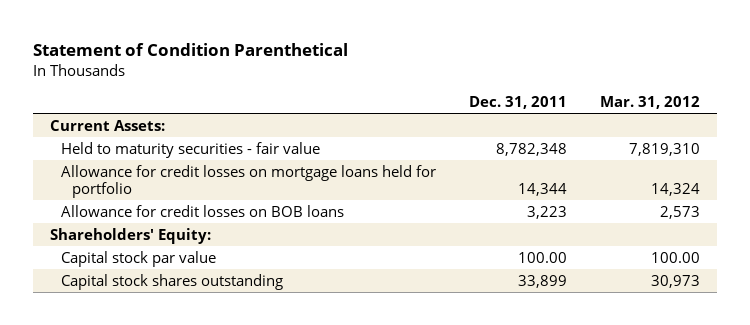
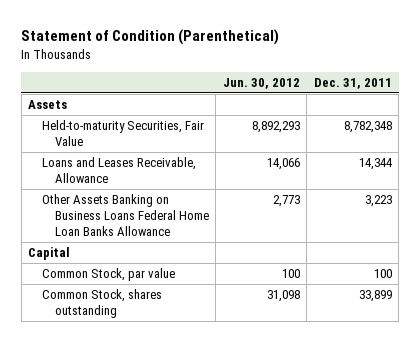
- Statement of Condition Parenthetical
+ Statement of Condition (Parenthetical)
- | Dec. 31, 2011 | Mar. 31, 2012
+ | Jun. 30, 2012 | Dec. 31, 2011
- Current Assets:
- Held to maturity securities - fair value | 8,782,348 | 7,819,310
- Allowance for credit losses on mortgage loans held for portfolio | 14,344 | 14,324
- Allowance for credit losses on BOB loans | 3,223 | 2,573
- Shareholders' Equity:
- Capital stock par value | 100.00 | 100.00
- Capital stock shares outstanding | 33,899 | 30,973
+ Assets
+ Held-to-maturity Securities, Fair Value | 8,892,293 | 8,782,348
+ Loans and Leases Receivable, Allowance | 14,066 | 14,344
+ Other Assets Banking on Business Loans Federal Home Loan Banks Allowance | 2,773 | 3,223
+ Capital
+ Common Stock, par value | 100 | 100
+ Common Stock, shares outstanding | 31,098 | 33,899

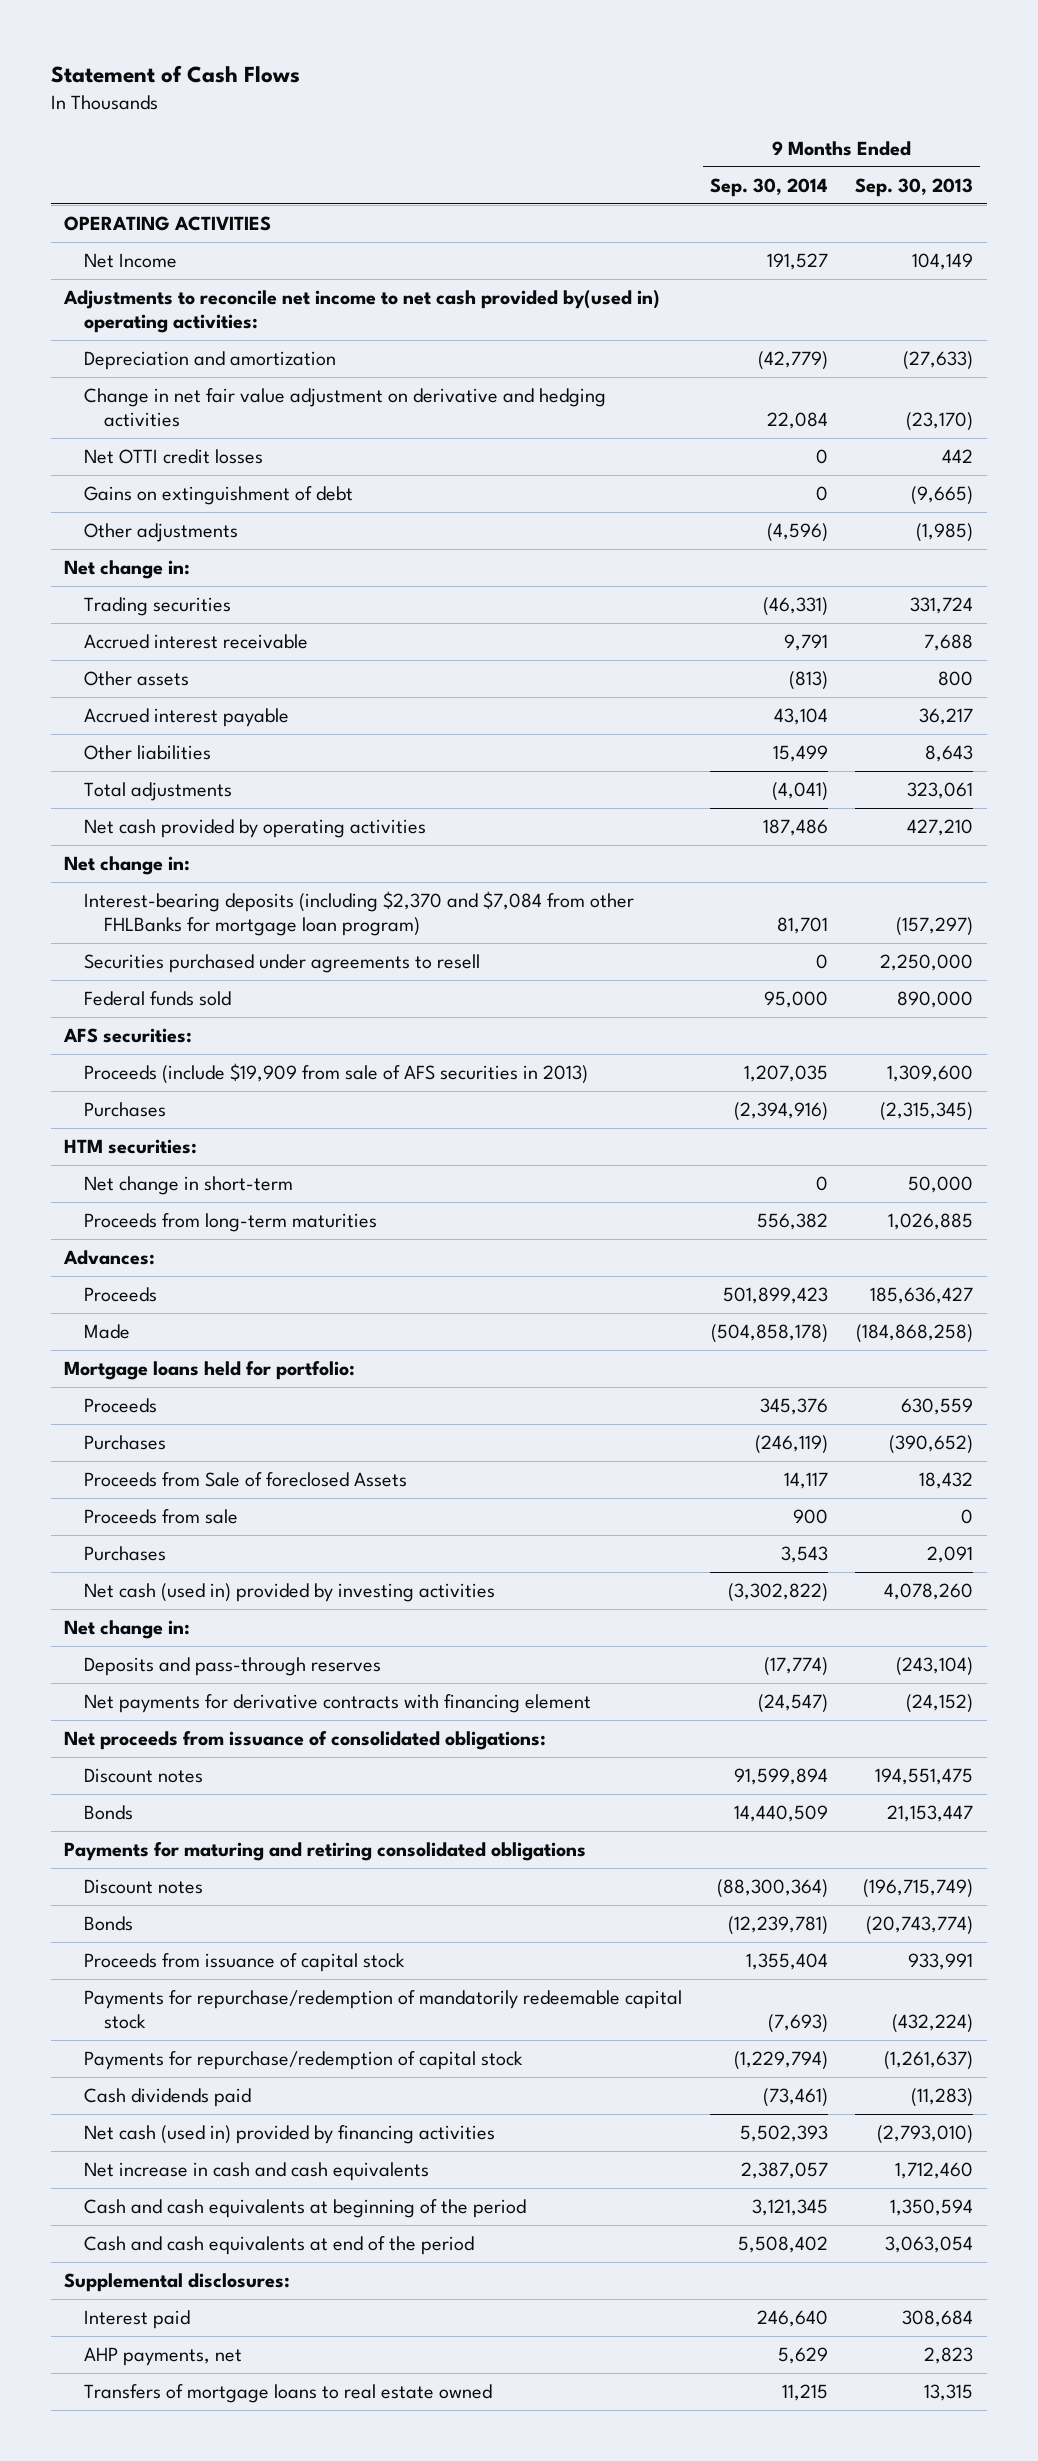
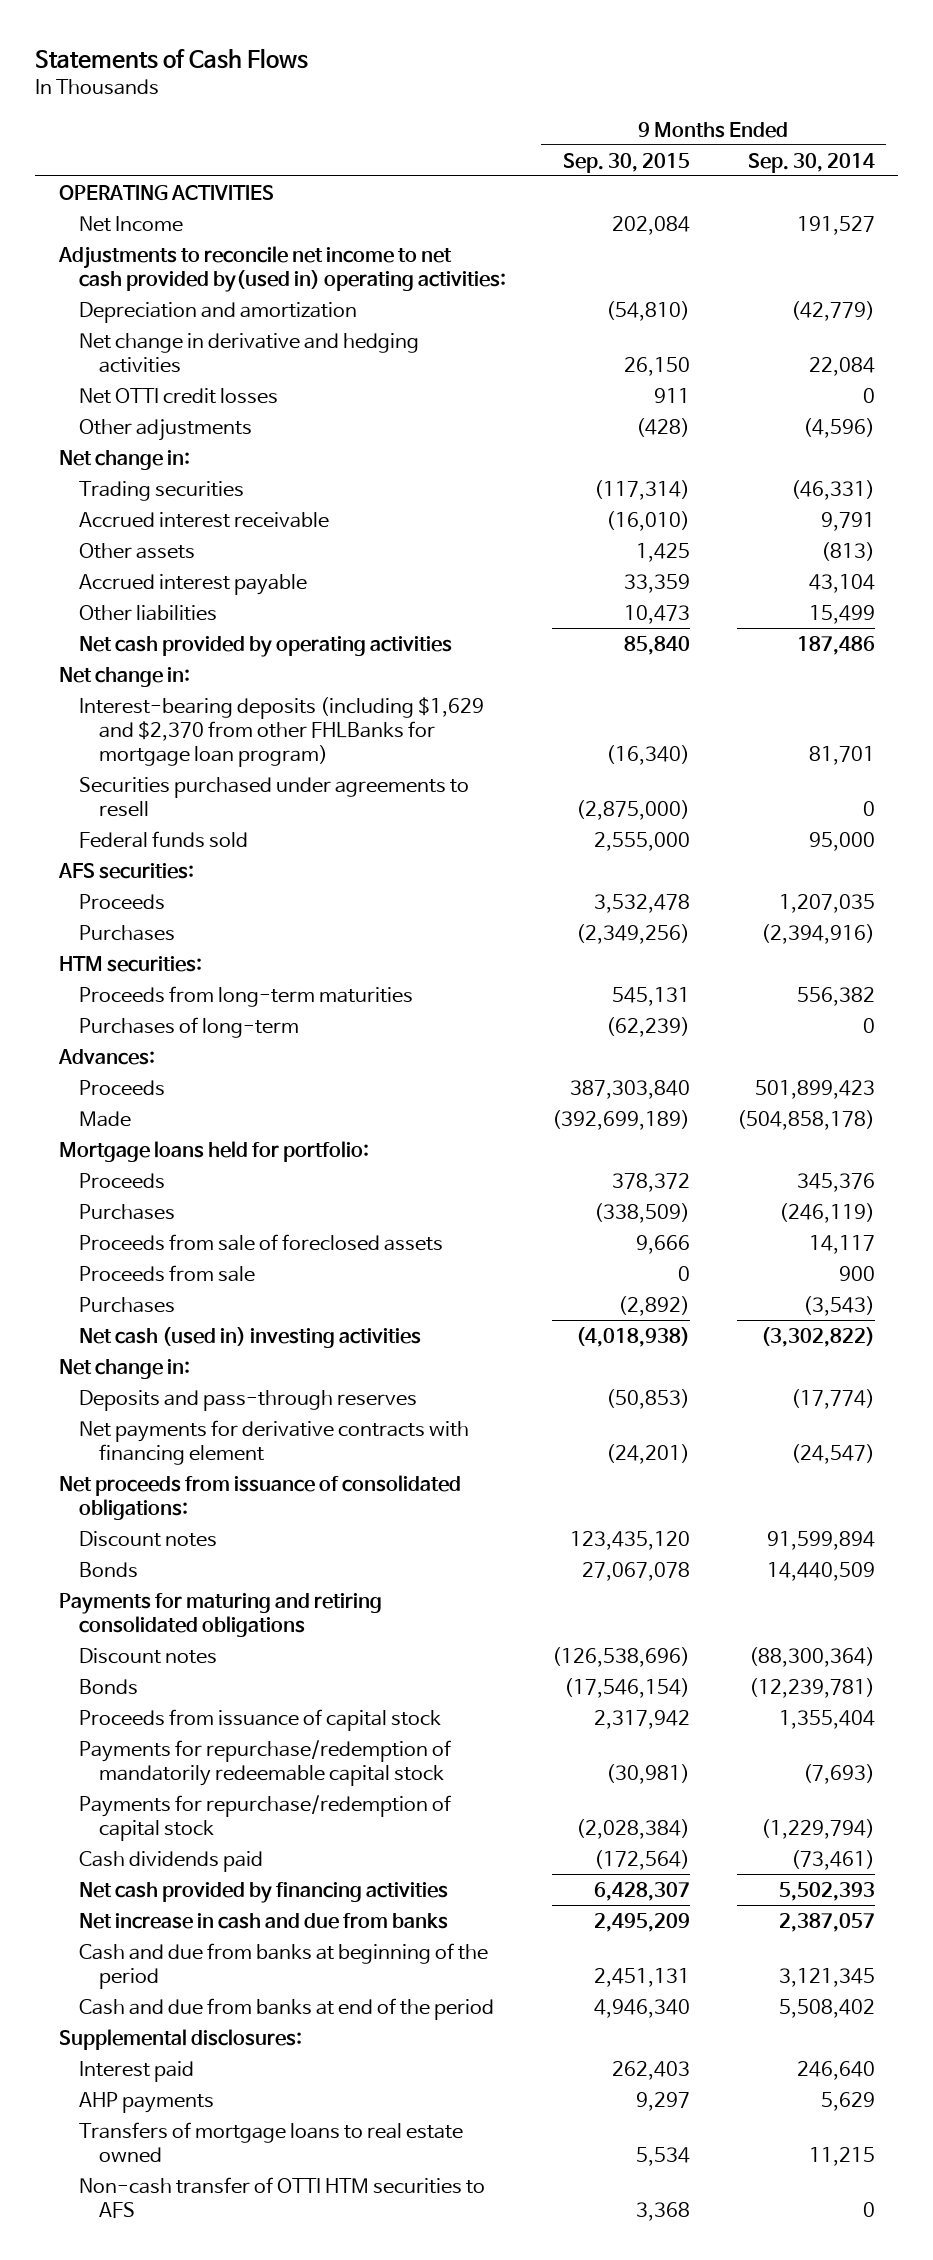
- Statement of Cash Flows
+ Statements of Cash Flows
- | 9 Months Ended Sep. 30, 2014 | 9 Months Ended Sep. 30, 2013
+ | 9 Months Ended Sep. 30, 2015 | 9 Months Ended Sep. 30, 2014
- Change in net fair value adjustment on derivative and hedging activities | 22,084 | (23,170)
+ Net change in derivative and hedging activities | 26,150 | 22,084
- Gains on extinguishment of debt | 0 | (9,665)
- Total adjustments | (4,041) | 323,061
- Interest-bearing deposits (including $2,370 and $7,084 from other FHLBanks for mortgage loan program) | 81,701 | (157,297)
+ Interest-bearing deposits (including $1,629 and $2,370 from other FHLBanks for mortgage loan program) | (16,340) | 81,701
- Proceeds (include $19,909 from sale of AFS securities in 2013) | 1,207,035 | 1,309,600
+ Proceeds | 3,532,478 | 1,207,035
- Net change in short-term | 0 | 50,000
+ Purchases of long-term | (62,239) | 0
- Proceeds from Sale of foreclosed Assets | 14,117 | 18,432
+ Proceeds from sale of foreclosed assets | 9,666 | 14,117
- Purchases | 3,543 | 2,091
- Net cash (used in) provided by investing activities | (3,302,822) | 4,078,260
+ Purchases | (2,892) | (3,543)
+ Net cash (used in) investing activities | (4,018,938) | (3,302,822)
- Net cash (used in) provided by financing activities | 5,502,393 | (2,793,010)
- Net increase in cash and cash equivalents | 2,387,057 | 1,712,460
- Cash and cash equivalents at beginning of the period | 3,121,345 | 1,350,594
- Cash and cash equivalents at end of the period | 5,508,402 | 3,063,054
+ Net cash provided by financing activities | 6,428,307 | 5,502,393
+ Net increase in cash and due from banks | 2,495,209 | 2,387,057
+ Cash and due from banks at beginning of the period | 2,451,131 | 3,121,345
+ Cash and due from banks at end of the period | 4,946,340 | 5,508,402
- AHP payments, net | 5,629 | 2,823
+ AHP payments | 9,297 | 5,629
+ Non-cash transfer of OTTI HTM securities to AFS | 3,368 | 0

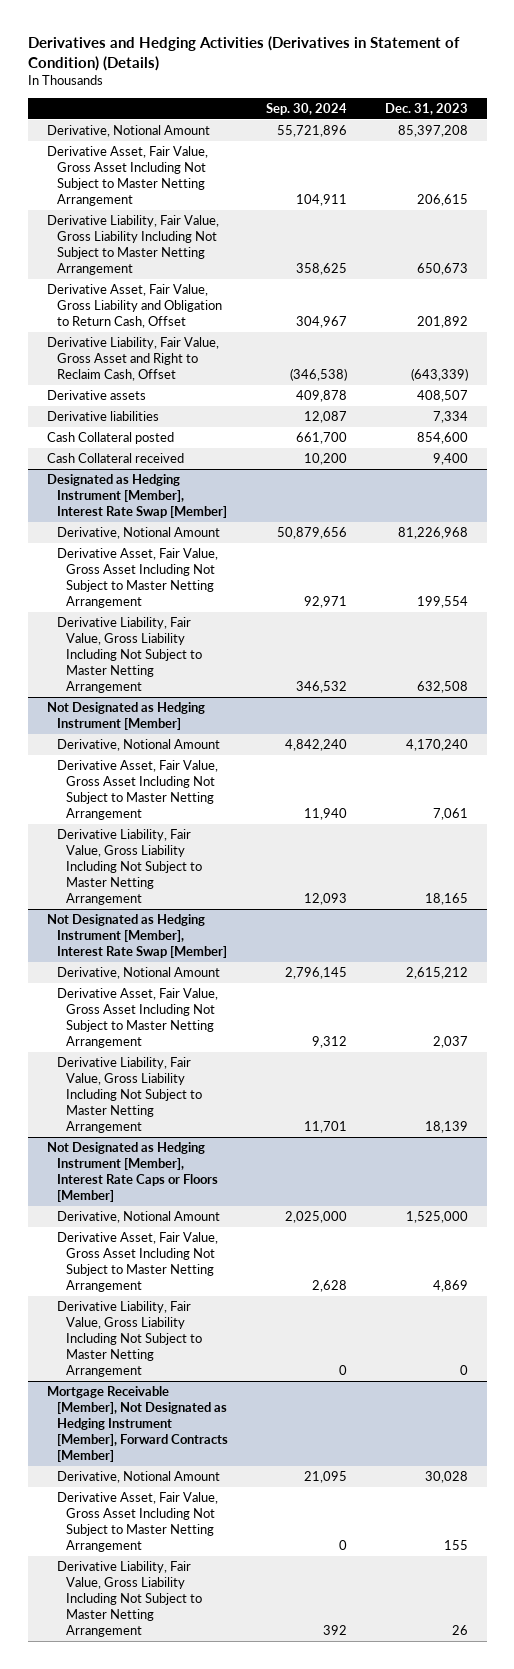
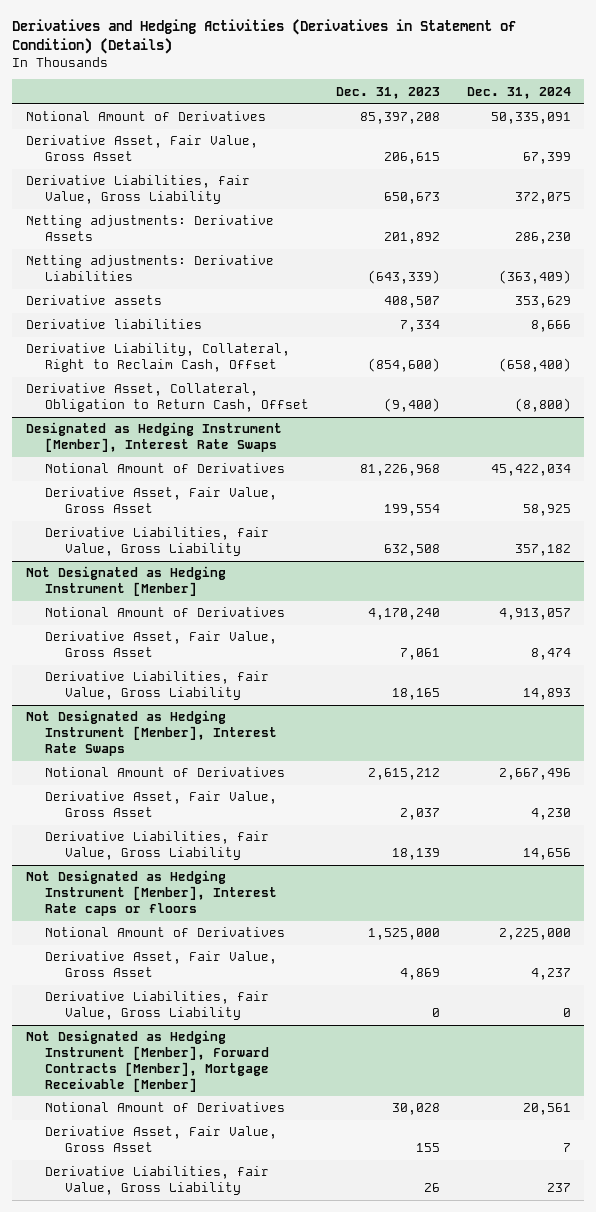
- | Sep. 30, 2024 | Dec. 31, 2023
+ | Dec. 31, 2023 | Dec. 31, 2024
- Derivative, Notional Amount | 55,721,896 | 85,397,208
- Derivative Asset, Fair Value, Gross Asset Including Not Subject to Master Netting Arrangement | 104,911 | 206,615
- Derivative Liability, Fair Value, Gross Liability Including Not Subject to Master Netting Arrangement | 358,625 | 650,673
- Derivative Asset, Fair Value, Gross Liability and Obligation to Return Cash, Offset | 304,967 | 201,892
- Derivative Liability, Fair Value, Gross Asset and Right to Reclaim Cash, Offset | (346,538) | (643,339)
+ Notional Amount of Derivatives | 85,397,208 | 50,335,091
+ Derivative Asset, Fair Value, Gross Asset | 206,615 | 67,399
+ Derivative Liabilities, fair Value, Gross Liability | 650,673 | 372,075
+ Netting adjustments: Derivative Assets | 201,892 | 286,230
+ Netting adjustments: Derivative Liabilities | (643,339) | (363,409)
- Cash Collateral posted | 661,700 | 854,600
- Cash Collateral received | 10,200 | 9,400
- Designated as Hedging Instrument [Member], Interest Rate Swap [Member]
- Derivative, Notional Amount | 50,879,656 | 81,226,968
- Derivative Asset, Fair Value, Gross Asset Including Not Subject to Master Netting Arrangement | 92,971 | 199,554
- Derivative Liability, Fair Value, Gross Liability Including Not Subject to Master Netting Arrangement | 346,532 | 632,508
+ Derivative Liability, Collateral, Right to Reclaim Cash, Offset | (854,600) | (658,400)
+ Derivative Asset, Collateral, Obligation to Return Cash, Offset | (9,400) | (8,800)
+ Designated as Hedging Instrument [Member], Interest Rate Swaps
+ Notional Amount of Derivatives | 81,226,968 | 45,422,034
+ Derivative Asset, Fair Value, Gross Asset | 199,554 | 58,925
+ Derivative Liabilities, fair Value, Gross Liability | 632,508 | 357,182
@ Not Designated as Hedging Instrument [Member]
- Derivative, Notional Amount | 4,842,240 | 4,170,240
- Derivative Asset, Fair Value, Gross Asset Including Not Subject to Master Netting Arrangement | 11,940 | 7,061
- Derivative Liability, Fair Value, Gross Liability Including Not Subject to Master Netting Arrangement | 12,093 | 18,165
- Not Designated as Hedging Instrument [Member], Interest Rate Swap [Member]
- Derivative, Notional Amount | 2,796,145 | 2,615,212
- Derivative Asset, Fair Value, Gross Asset Including Not Subject to Master Netting Arrangement | 9,312 | 2,037
- Derivative Liability, Fair Value, Gross Liability Including Not Subject to Master Netting Arrangement | 11,701 | 18,139
- Not Designated as Hedging Instrument [Member], Interest Rate Caps or Floors [Member]
- Derivative, Notional Amount | 2,025,000 | 1,525,000
- Derivative Asset, Fair Value, Gross Asset Including Not Subject to Master Netting Arrangement | 2,628 | 4,869
- Derivative Liability, Fair Value, Gross Liability Including Not Subject to Master Netting Arrangement | 0 | 0
- Mortgage Receivable [Member], Not Designated as Hedging Instrument [Member], Forward Contracts [Member]
- Derivative, Notional Amount | 21,095 | 30,028
- Derivative Asset, Fair Value, Gross Asset Including Not Subject to Master Netting Arrangement | 0 | 155
- Derivative Liability, Fair Value, Gross Liability Including Not Subject to Master Netting Arrangement | 392 | 26
@ Not Designated as Hedging Instrument [Member]
+ Notional Amount of Derivatives | 4,170,240 | 4,913,057
+ Derivative Asset, Fair Value, Gross Asset | 7,061 | 8,474
+ Derivative Liabilities, fair Value, Gross Liability | 18,165 | 14,893
+ Not Designated as Hedging Instrument [Member], Interest Rate Swaps
+ Notional Amount of Derivatives | 2,615,212 | 2,667,496
+ Derivative Asset, Fair Value, Gross Asset | 2,037 | 4,230
+ Derivative Liabilities, fair Value, Gross Liability | 18,139 | 14,656
+ Not Designated as Hedging Instrument [Member], Interest Rate caps or floors
+ Notional Amount of Derivatives | 1,525,000 | 2,225,000
+ Derivative Asset, Fair Value, Gross Asset | 4,869 | 4,237
+ Derivative Liabilities, fair Value, Gross Liability | 0 | 0
+ Not Designated as Hedging Instrument [Member], Forward Contracts [Member], Mortgage Receivable [Member]
+ Notional Amount of Derivatives | 30,028 | 20,561
+ Derivative Asset, Fair Value, Gross Asset | 155 | 7
+ Derivative Liabilities, fair Value, Gross Liability | 26 | 237

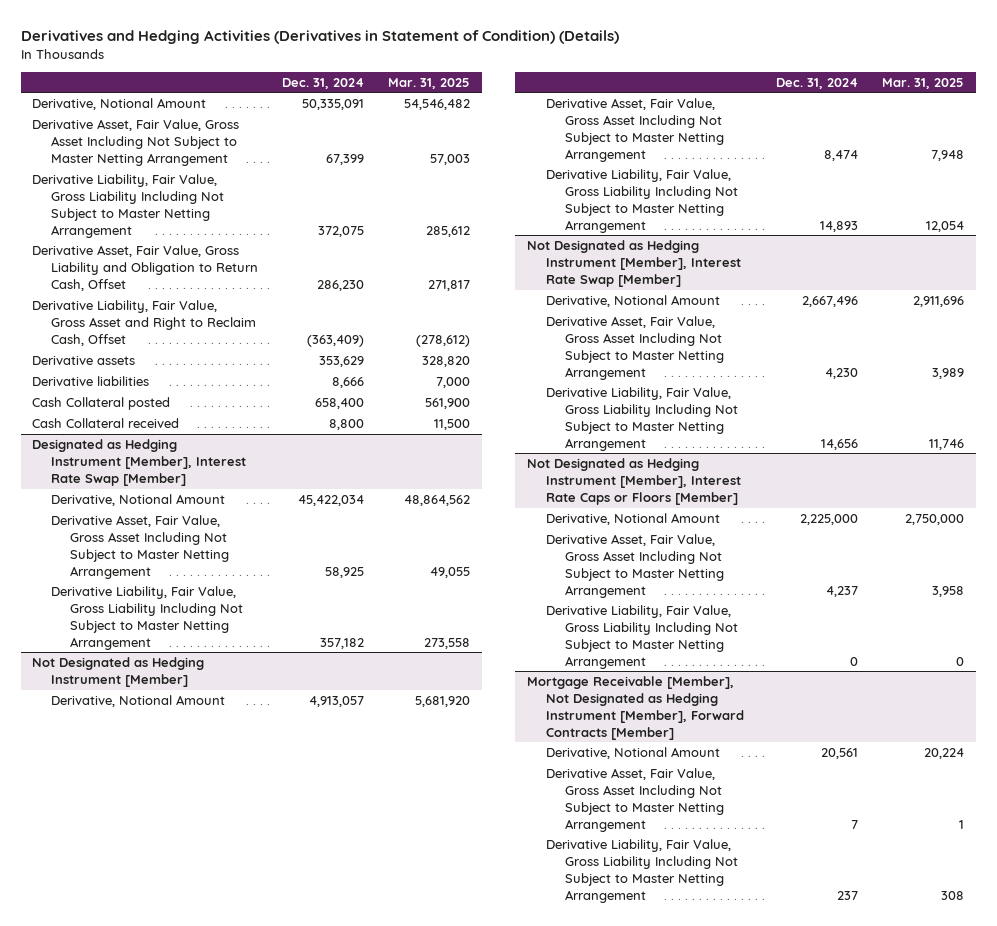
- | Dec. 31, 2023 | Dec. 31, 2024
+ | Dec. 31, 2024 | Mar. 31, 2025
- Notional Amount of Derivatives | 85,397,208 | 50,335,091
- Derivative Asset, Fair Value, Gross Asset | 206,615 | 67,399
- Derivative Liabilities, fair Value, Gross Liability | 650,673 | 372,075
- Netting adjustments: Derivative Assets | 201,892 | 286,230
- Netting adjustments: Derivative Liabilities | (643,339) | (363,409)
+ Derivative, Notional Amount | 50,335,091 | 54,546,482
+ Derivative Asset, Fair Value, Gross Asset Including Not Subject to Master Netting Arrangement | 67,399 | 57,003
+ Derivative Liability, Fair Value, Gross Liability Including Not Subject to Master Netting Arrangement | 372,075 | 285,612
+ Derivative Asset, Fair Value, Gross Liability and Obligation to Return Cash, Offset | 286,230 | 271,817
+ Derivative Liability, Fair Value, Gross Asset and Right to Reclaim Cash, Offset | (363,409) | (278,612)
- Derivative Liability, Collateral, Right to Reclaim Cash, Offset | (854,600) | (658,400)
- Derivative Asset, Collateral, Obligation to Return Cash, Offset | (9,400) | (8,800)
- Designated as Hedging Instrument [Member], Interest Rate Swaps
- Notional Amount of Derivatives | 81,226,968 | 45,422,034
- Derivative Asset, Fair Value, Gross Asset | 199,554 | 58,925
- Derivative Liabilities, fair Value, Gross Liability | 632,508 | 357,182
+ Cash Collateral posted | 658,400 | 561,900
+ Cash Collateral received | 8,800 | 11,500
+ Designated as Hedging Instrument [Member], Interest Rate Swap [Member]
+ Derivative, Notional Amount | 45,422,034 | 48,864,562
+ Derivative Asset, Fair Value, Gross Asset Including Not Subject to Master Netting Arrangement | 58,925 | 49,055
+ Derivative Liability, Fair Value, Gross Liability Including Not Subject to Master Netting Arrangement | 357,182 | 273,558
@ Not Designated as Hedging Instrument [Member]
- Notional Amount of Derivatives | 4,170,240 | 4,913,057
- Derivative Asset, Fair Value, Gross Asset | 7,061 | 8,474
- Derivative Liabilities, fair Value, Gross Liability | 18,165 | 14,893
- Not Designated as Hedging Instrument [Member], Interest Rate Swaps
- Notional Amount of Derivatives | 2,615,212 | 2,667,496
- Derivative Asset, Fair Value, Gross Asset | 2,037 | 4,230
- Derivative Liabilities, fair Value, Gross Liability | 18,139 | 14,656
- Not Designated as Hedging Instrument [Member], Interest Rate caps or floors
- Notional Amount of Derivatives | 1,525,000 | 2,225,000
- Derivative Asset, Fair Value, Gross Asset | 4,869 | 4,237
- Derivative Liabilities, fair Value, Gross Liability | 0 | 0
- Not Designated as Hedging Instrument [Member], Forward Contracts [Member], Mortgage Receivable [Member]
- Notional Amount of Derivatives | 30,028 | 20,561
- Derivative Asset, Fair Value, Gross Asset | 155 | 7
- Derivative Liabilities, fair Value, Gross Liability | 26 | 237
@ Not Designated as Hedging Instrument [Member]
+ Derivative, Notional Amount | 4,913,057 | 5,681,920
+ Derivative Asset, Fair Value, Gross Asset Including Not Subject to Master Netting Arrangement | 8,474 | 7,948
+ Derivative Liability, Fair Value, Gross Liability Including Not Subject to Master Netting Arrangement | 14,893 | 12,054
+ Not Designated as Hedging Instrument [Member], Interest Rate Swap [Member]
+ Derivative, Notional Amount | 2,667,496 | 2,911,696
+ Derivative Asset, Fair Value, Gross Asset Including Not Subject to Master Netting Arrangement | 4,230 | 3,989
+ Derivative Liability, Fair Value, Gross Liability Including Not Subject to Master Netting Arrangement | 14,656 | 11,746
+ Not Designated as Hedging Instrument [Member], Interest Rate Caps or Floors [Member]
+ Derivative, Notional Amount | 2,225,000 | 2,750,000
+ Derivative Asset, Fair Value, Gross Asset Including Not Subject to Master Netting Arrangement | 4,237 | 3,958
+ Derivative Liability, Fair Value, Gross Liability Including Not Subject to Master Netting Arrangement | 0 | 0
+ Mortgage Receivable [Member], Not Designated as Hedging Instrument [Member], Forward Contracts [Member]
+ Derivative, Notional Amount | 20,561 | 20,224
+ Derivative Asset, Fair Value, Gross Asset Including Not Subject to Master Netting Arrangement | 7 | 1
+ Derivative Liability, Fair Value, Gross Liability Including Not Subject to Master Netting Arrangement | 237 | 308

